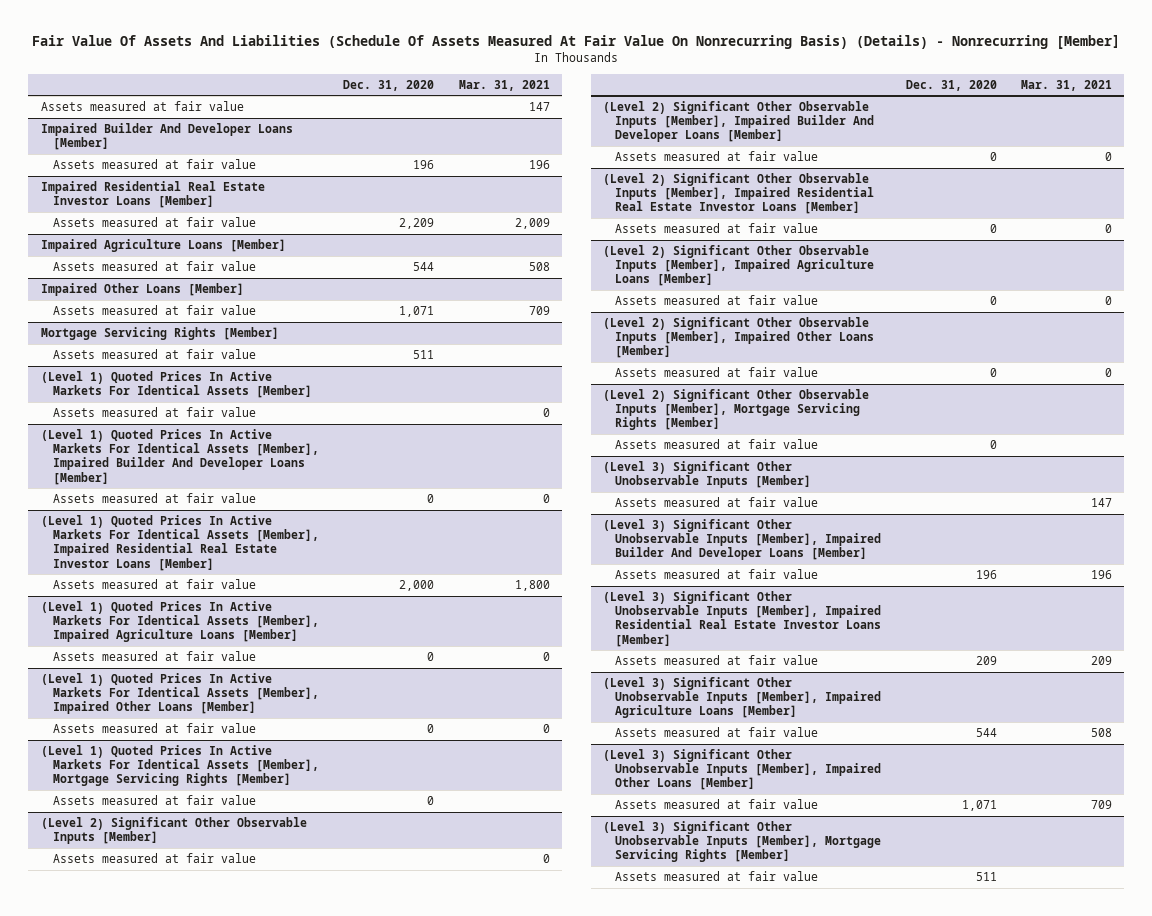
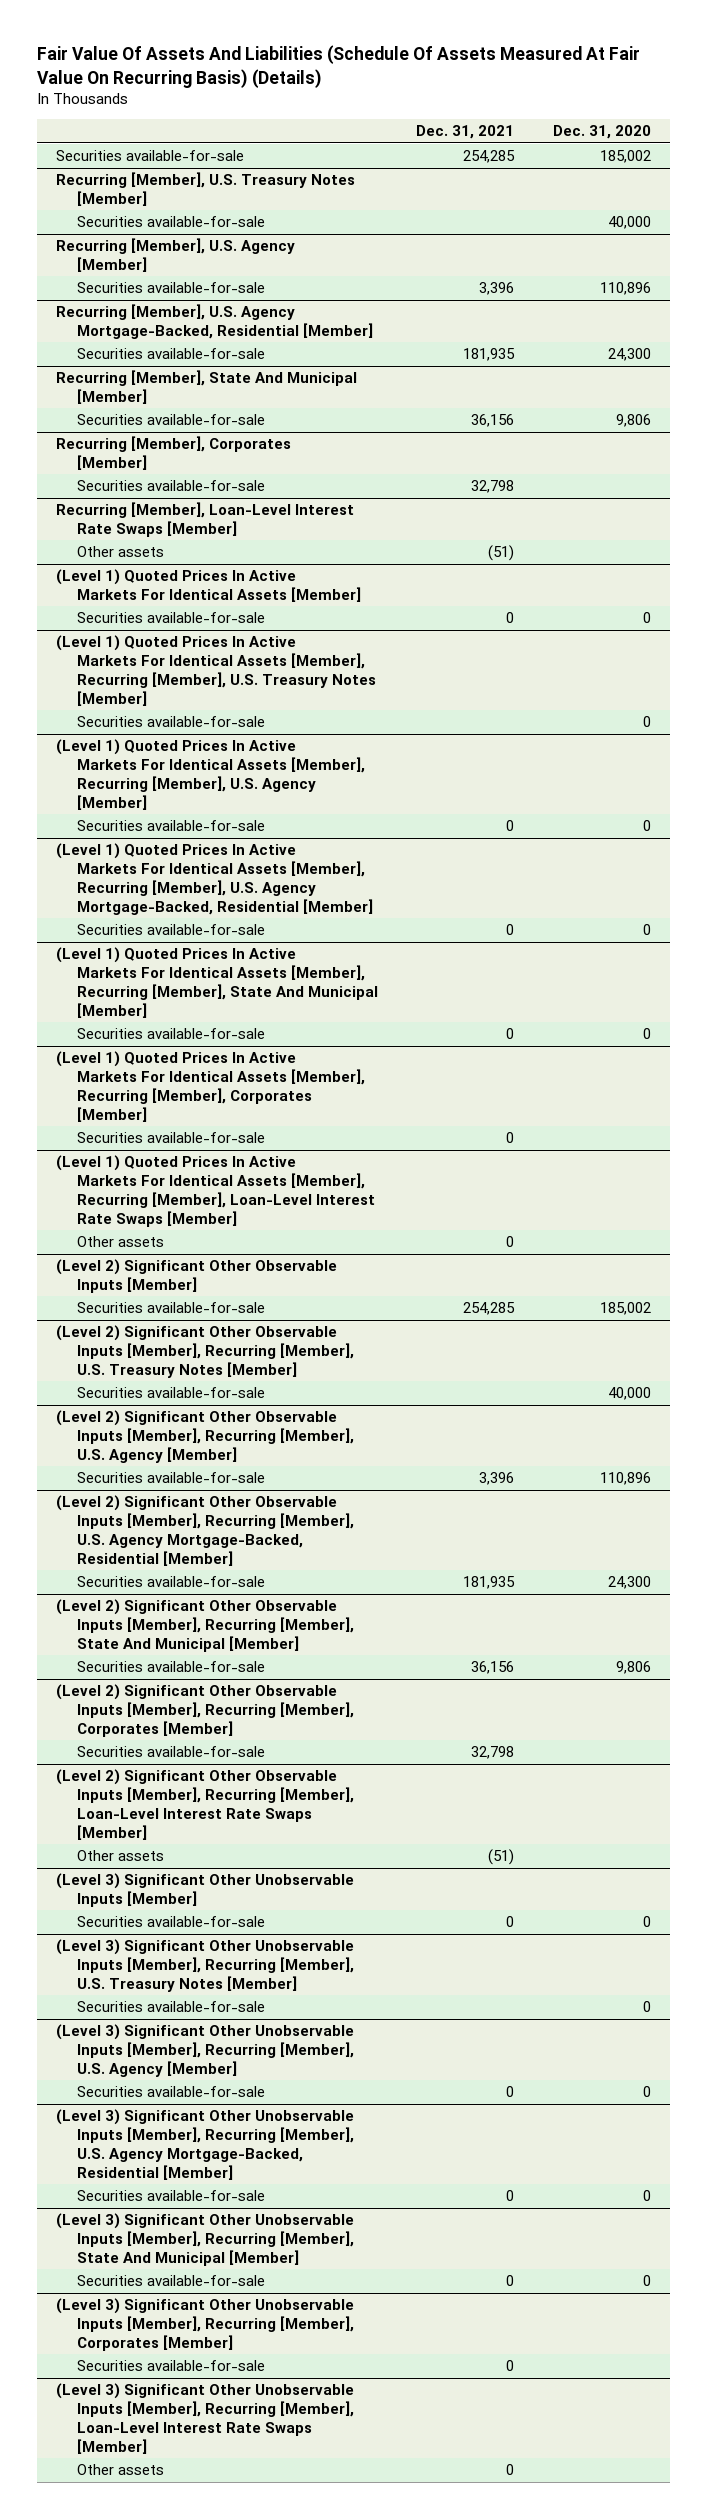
- Fair Value Of Assets And Liabilities (Schedule Of Assets Measured At Fair Value On Nonrecurring Basis) (Details) - Nonrecurring [Member]
+ Fair Value Of Assets And Liabilities (Schedule Of Assets Measured At Fair Value On Recurring Basis) (Details)
- | Dec. 31, 2020 | Mar. 31, 2021
+ | Dec. 31, 2021 | Dec. 31, 2020
- Assets measured at fair value | | 147
- Impaired Builder And Developer Loans [Member]
- Assets measured at fair value | 196 | 196
- Impaired Residential Real Estate Investor Loans [Member]
- Assets measured at fair value | 2,209 | 2,009
- Impaired Agriculture Loans [Member]
- Assets measured at fair value | 544 | 508
- Impaired Other Loans [Member]
- Assets measured at fair value | 1,071 | 709
- Mortgage Servicing Rights [Member]
- Assets measured at fair value | 511 |
+ Securities available-for-sale | 254,285 | 185,002
+ Recurring [Member], U.S. Treasury Notes [Member]
+ Securities available-for-sale | | 40,000
+ Recurring [Member], U.S. Agency [Member]
+ Securities available-for-sale | 3,396 | 110,896
+ Recurring [Member], U.S. Agency Mortgage-Backed, Residential [Member]
+ Securities available-for-sale | 181,935 | 24,300
+ Recurring [Member], State And Municipal [Member]
+ Securities available-for-sale | 36,156 | 9,806
+ Recurring [Member], Corporates [Member]
+ Securities available-for-sale | 32,798 |
+ Recurring [Member], Loan-Level Interest Rate Swaps [Member]
+ Other assets | (51) |
@ (Level 1) Quoted Prices In Active Markets For Identical Assets [Member]
- Assets measured at fair value | | 0
- (Level 1) Quoted Prices In Active Markets For Identical Assets [Member], Impaired Builder And Developer Loans [Member]
- Assets measured at fair value | 0 | 0
- (Level 1) Quoted Prices In Active Markets For Identical Assets [Member], Impaired Residential Real Estate Investor Loans [Member]
- Assets measured at fair value | 2,000 | 1,800
- (Level 1) Quoted Prices In Active Markets For Identical Assets [Member], Impaired Agriculture Loans [Member]
- Assets measured at fair value | 0 | 0
- (Level 1) Quoted Prices In Active Markets For Identical Assets [Member], Impaired Other Loans [Member]
- Assets measured at fair value | 0 | 0
- (Level 1) Quoted Prices In Active Markets For Identical Assets [Member], Mortgage Servicing Rights [Member]
- Assets measured at fair value | 0 |
@ (Level 1) Quoted Prices In Active Markets For Identical Assets [Member]
+ Securities available-for-sale | 0 | 0
+ (Level 1) Quoted Prices In Active Markets For Identical Assets [Member], Recurring [Member], U.S. Treasury Notes [Member]
+ Securities available-for-sale | | 0
+ (Level 1) Quoted Prices In Active Markets For Identical Assets [Member], Recurring [Member], U.S. Agency [Member]
+ Securities available-for-sale | 0 | 0
+ (Level 1) Quoted Prices In Active Markets For Identical Assets [Member], Recurring [Member], U.S. Agency Mortgage-Backed, Residential [Member]
+ Securities available-for-sale | 0 | 0
+ (Level 1) Quoted Prices In Active Markets For Identical Assets [Member], Recurring [Member], State And Municipal [Member]
+ Securities available-for-sale | 0 | 0
+ (Level 1) Quoted Prices In Active Markets For Identical Assets [Member], Recurring [Member], Corporates [Member]
+ Securities available-for-sale | 0 |
+ (Level 1) Quoted Prices In Active Markets For Identical Assets [Member], Recurring [Member], Loan-Level Interest Rate Swaps [Member]
+ Other assets | 0 |
@ (Level 2) Significant Other Observable Inputs [Member]
- Assets measured at fair value | | 0
- (Level 2) Significant Other Observable Inputs [Member], Impaired Builder And Developer Loans [Member]
- Assets measured at fair value | 0 | 0
- (Level 2) Significant Other Observable Inputs [Member], Impaired Residential Real Estate Investor Loans [Member]
- Assets measured at fair value | 0 | 0
- (Level 2) Significant Other Observable Inputs [Member], Impaired Agriculture Loans [Member]
- Assets measured at fair value | 0 | 0
- (Level 2) Significant Other Observable Inputs [Member], Impaired Other Loans [Member]
- Assets measured at fair value | 0 | 0
- (Level 2) Significant Other Observable Inputs [Member], Mortgage Servicing Rights [Member]
- Assets measured at fair value | 0 |
@ (Level 2) Significant Other Observable Inputs [Member]
+ Securities available-for-sale | 254,285 | 185,002
+ (Level 2) Significant Other Observable Inputs [Member], Recurring [Member], U.S. Treasury Notes [Member]
+ Securities available-for-sale | | 40,000
+ (Level 2) Significant Other Observable Inputs [Member], Recurring [Member], U.S. Agency [Member]
+ Securities available-for-sale | 3,396 | 110,896
+ (Level 2) Significant Other Observable Inputs [Member], Recurring [Member], U.S. Agency Mortgage-Backed, Residential [Member]
+ Securities available-for-sale | 181,935 | 24,300
+ (Level 2) Significant Other Observable Inputs [Member], Recurring [Member], State And Municipal [Member]
+ Securities available-for-sale | 36,156 | 9,806
+ (Level 2) Significant Other Observable Inputs [Member], Recurring [Member], Corporates [Member]
+ Securities available-for-sale | 32,798 |
+ (Level 2) Significant Other Observable Inputs [Member], Recurring [Member], Loan-Level Interest Rate Swaps [Member]
+ Other assets | (51) |
@ (Level 3) Significant Other Unobservable Inputs [Member]
- Assets measured at fair value | | 147
- (Level 3) Significant Other Unobservable Inputs [Member], Impaired Builder And Developer Loans [Member]
- Assets measured at fair value | 196 | 196
- (Level 3) Significant Other Unobservable Inputs [Member], Impaired Residential Real Estate Investor Loans [Member]
- Assets measured at fair value | 209 | 209
- (Level 3) Significant Other Unobservable Inputs [Member], Impaired Agriculture Loans [Member]
- Assets measured at fair value | 544 | 508
- (Level 3) Significant Other Unobservable Inputs [Member], Impaired Other Loans [Member]
- Assets measured at fair value | 1,071 | 709
- (Level 3) Significant Other Unobservable Inputs [Member], Mortgage Servicing Rights [Member]
- Assets measured at fair value | 511 |
@ (Level 3) Significant Other Unobservable Inputs [Member]
+ Securities available-for-sale | 0 | 0
+ (Level 3) Significant Other Unobservable Inputs [Member], Recurring [Member], U.S. Treasury Notes [Member]
+ Securities available-for-sale | | 0
+ (Level 3) Significant Other Unobservable Inputs [Member], Recurring [Member], U.S. Agency [Member]
+ Securities available-for-sale | 0 | 0
+ (Level 3) Significant Other Unobservable Inputs [Member], Recurring [Member], U.S. Agency Mortgage-Backed, Residential [Member]
+ Securities available-for-sale | 0 | 0
+ (Level 3) Significant Other Unobservable Inputs [Member], Recurring [Member], State And Municipal [Member]
+ Securities available-for-sale | 0 | 0
+ (Level 3) Significant Other Unobservable Inputs [Member], Recurring [Member], Corporates [Member]
+ Securities available-for-sale | 0 |
+ (Level 3) Significant Other Unobservable Inputs [Member], Recurring [Member], Loan-Level Interest Rate Swaps [Member]
+ Other assets | 0 |

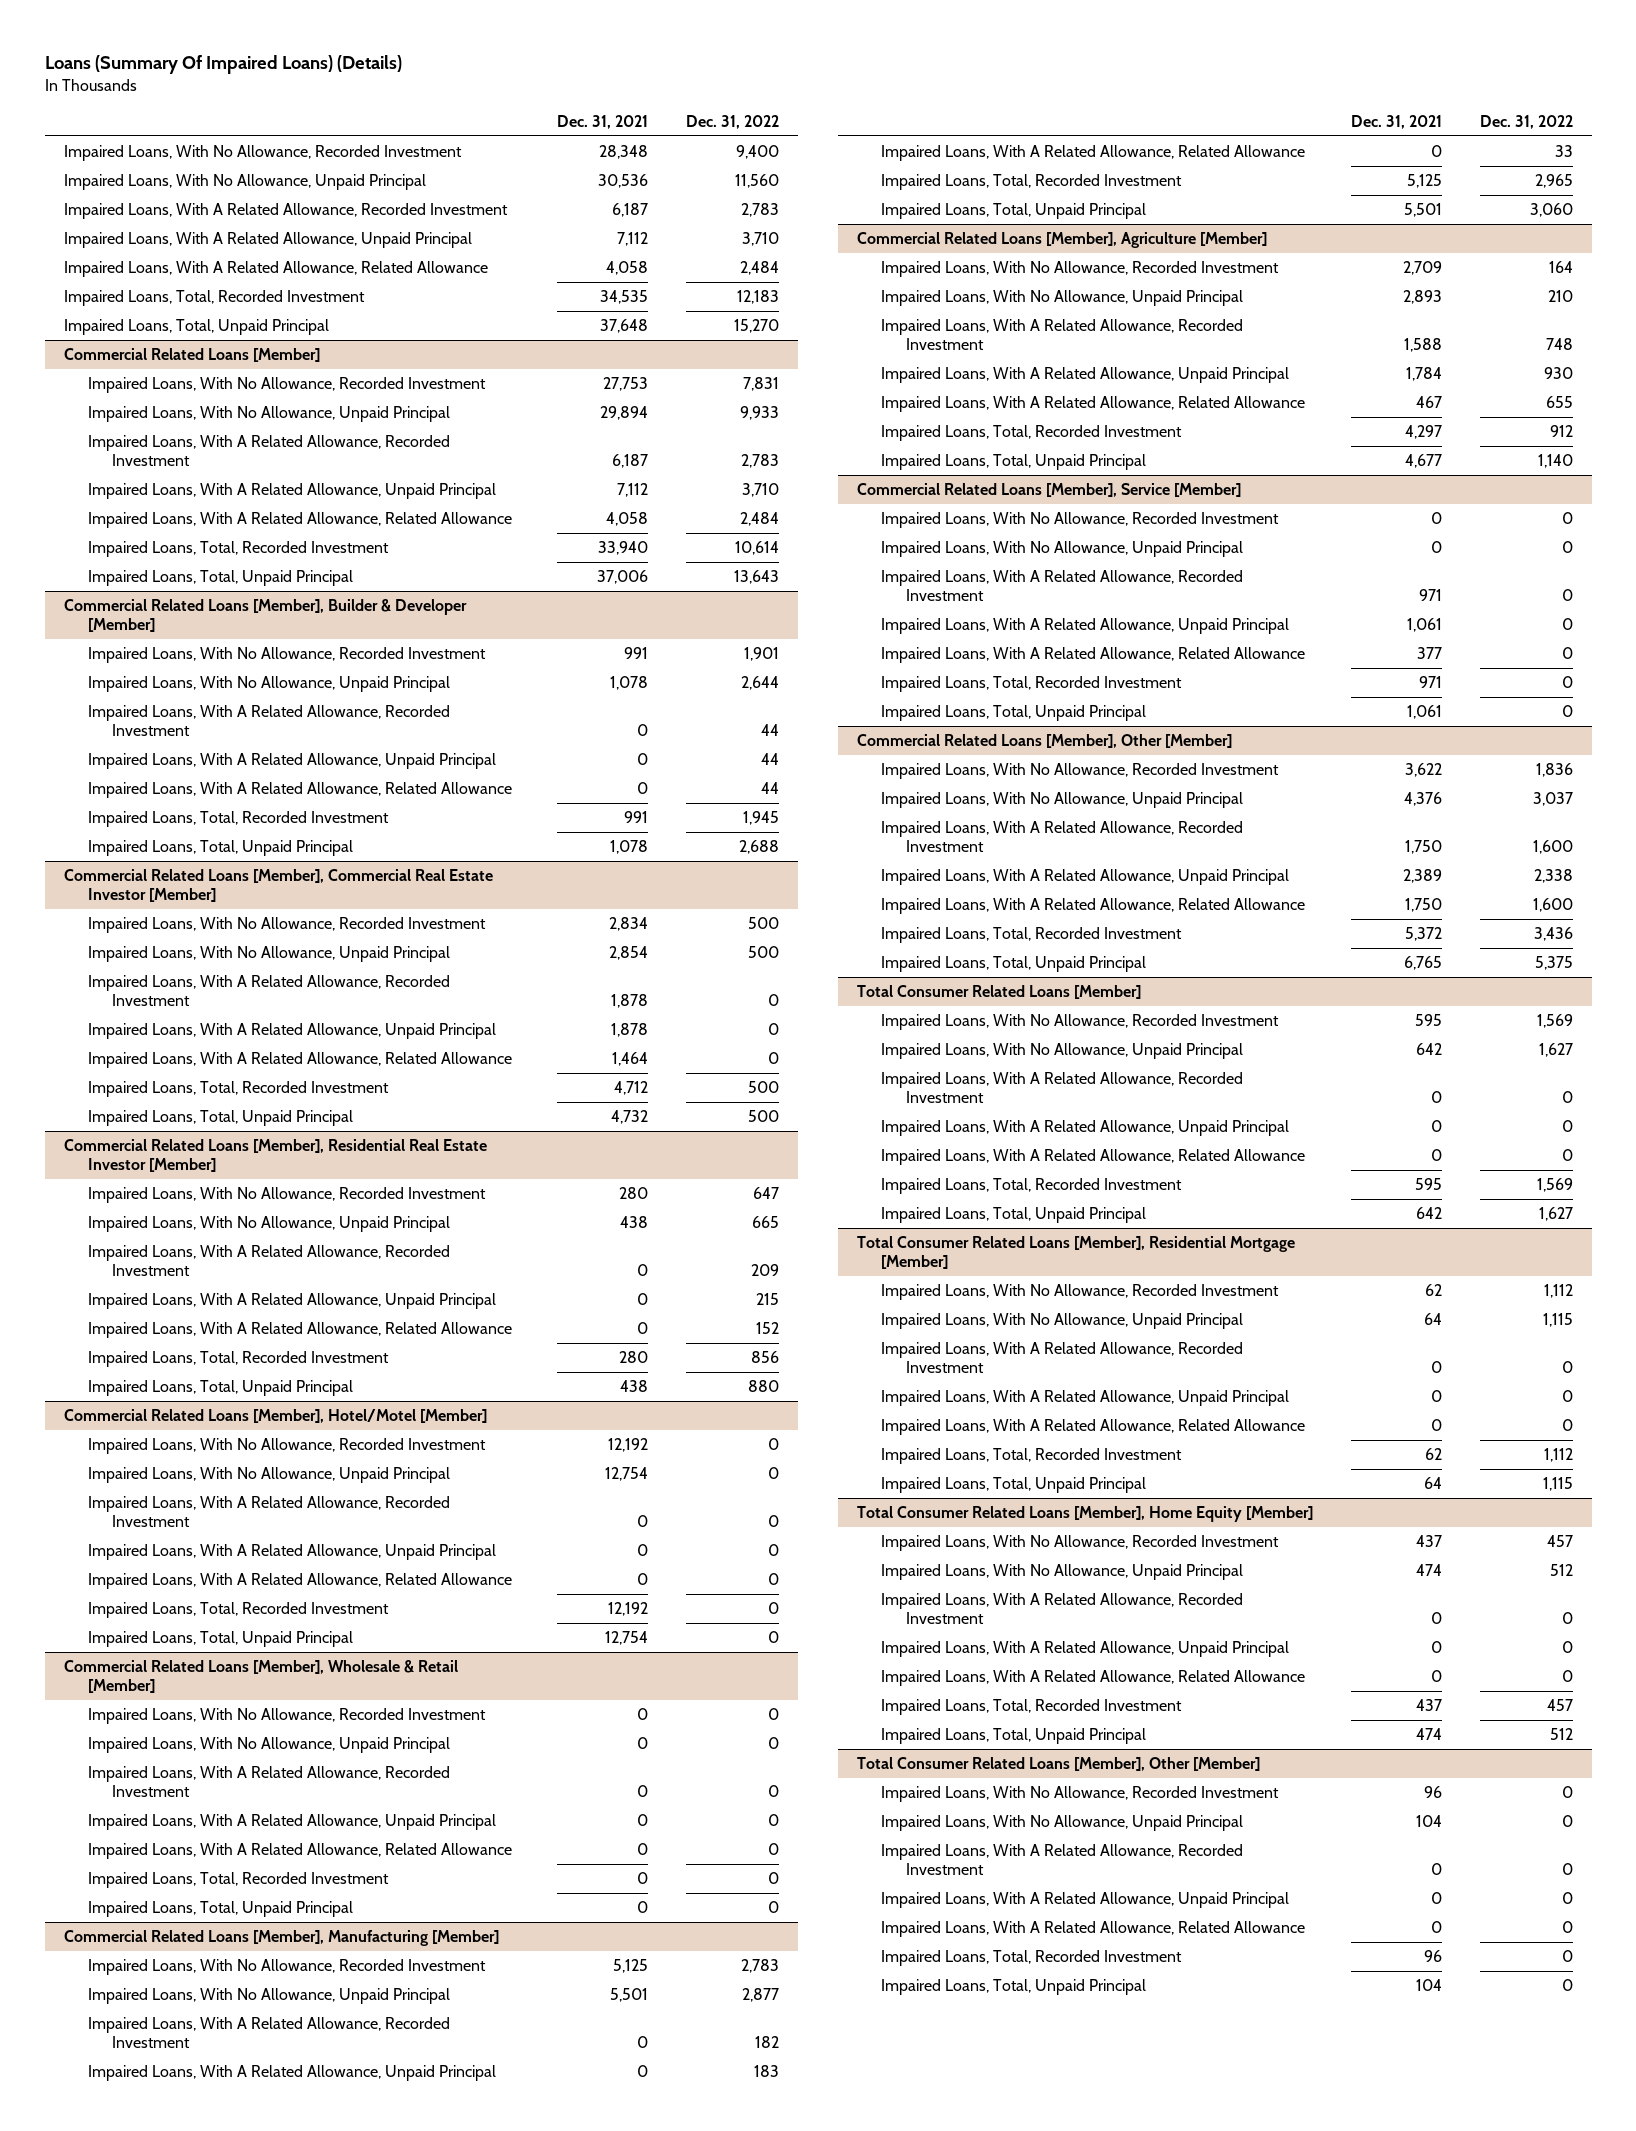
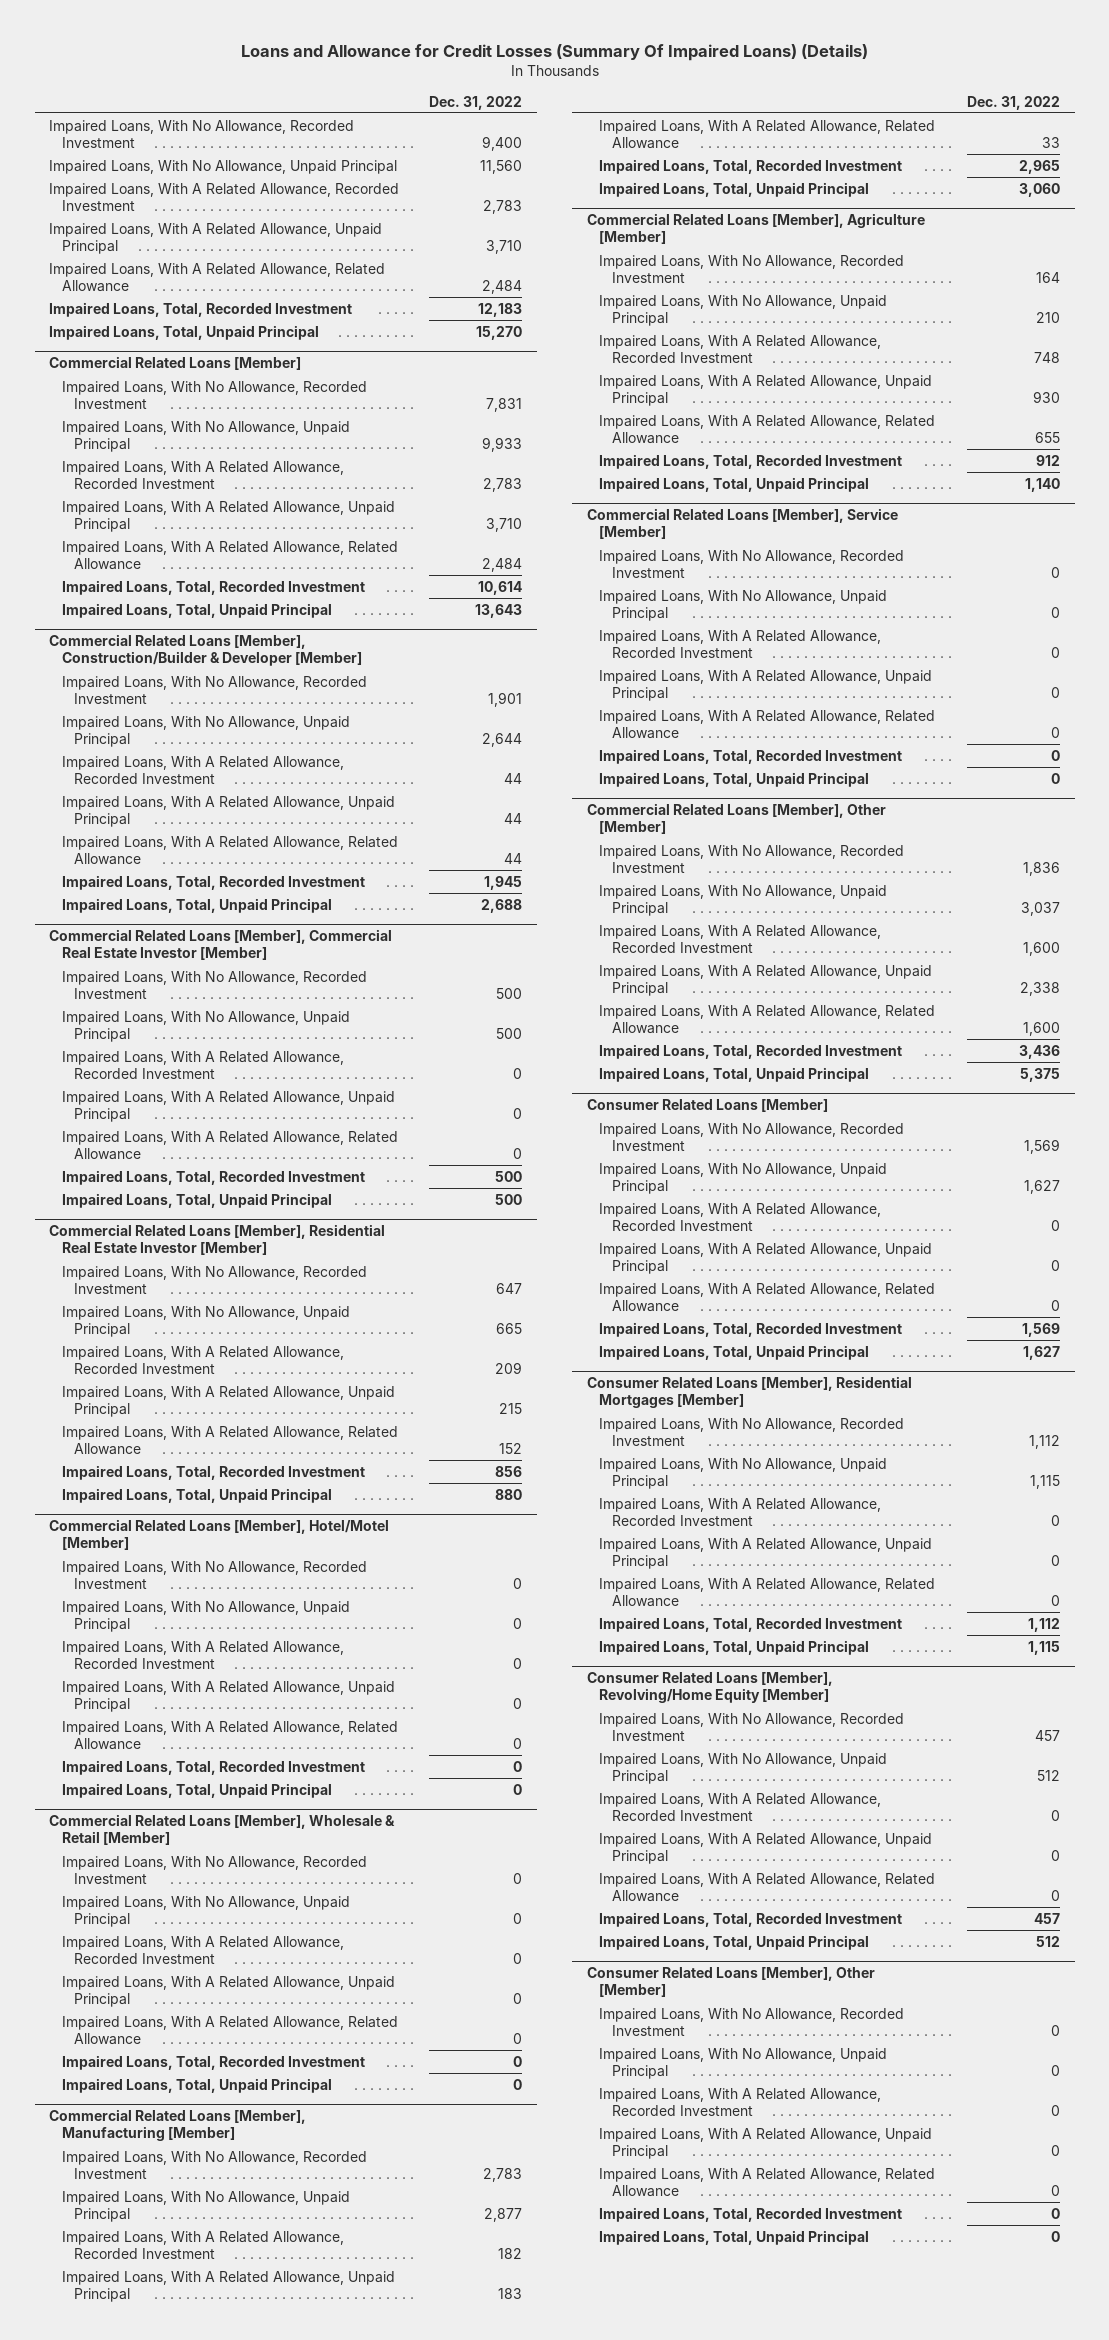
- Loans (Summary Of Impaired Loans) (Details)
+ Loans and Allowance for Credit Losses (Summary Of Impaired Loans) (Details)
- | Dec. 31, 2021 | Dec. 31, 2022
+ | Dec. 31, 2022
- Commercial Related Loans [Member], Builder & Developer [Member]
+ Commercial Related Loans [Member], Construction/Builder & Developer [Member]
- Total Consumer Related Loans [Member]
+ Consumer Related Loans [Member]
- Total Consumer Related Loans [Member], Residential Mortgage [Member]
+ Consumer Related Loans [Member], Residential Mortgages [Member]
- Total Consumer Related Loans [Member], Home Equity [Member]
+ Consumer Related Loans [Member], Revolving/Home Equity [Member]
- Total Consumer Related Loans [Member], Other [Member]
+ Consumer Related Loans [Member], Other [Member]

